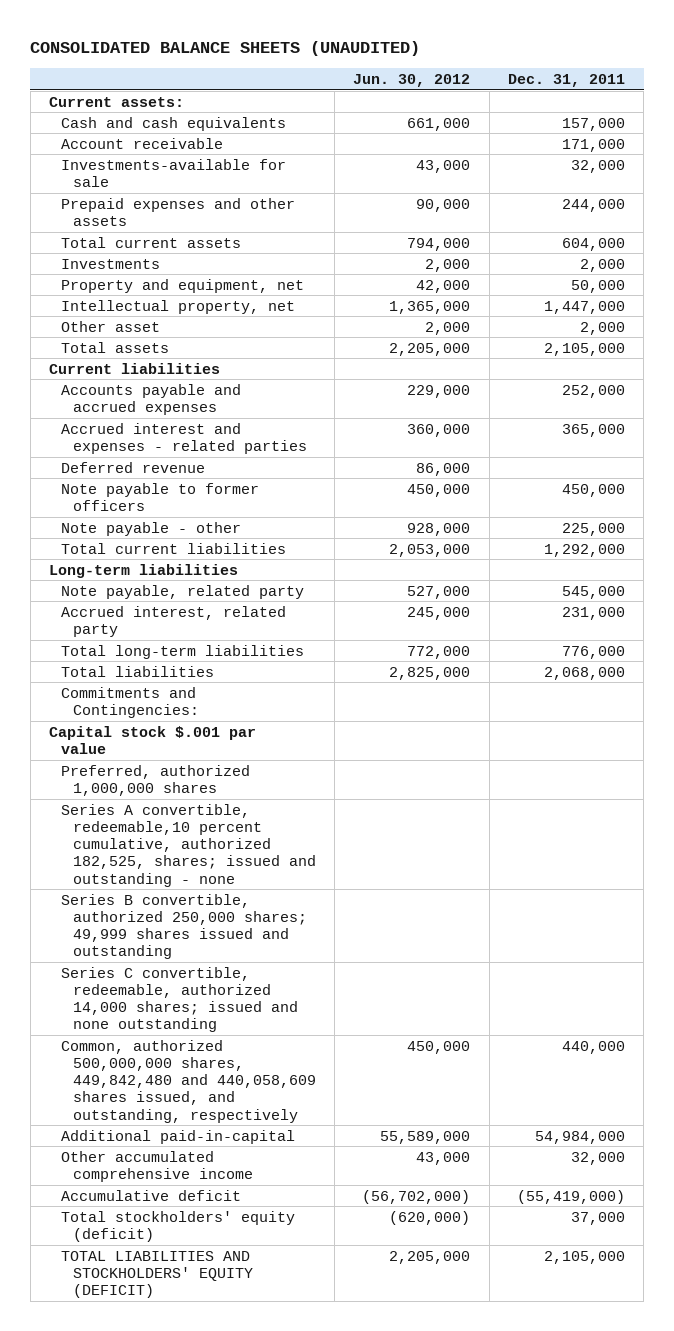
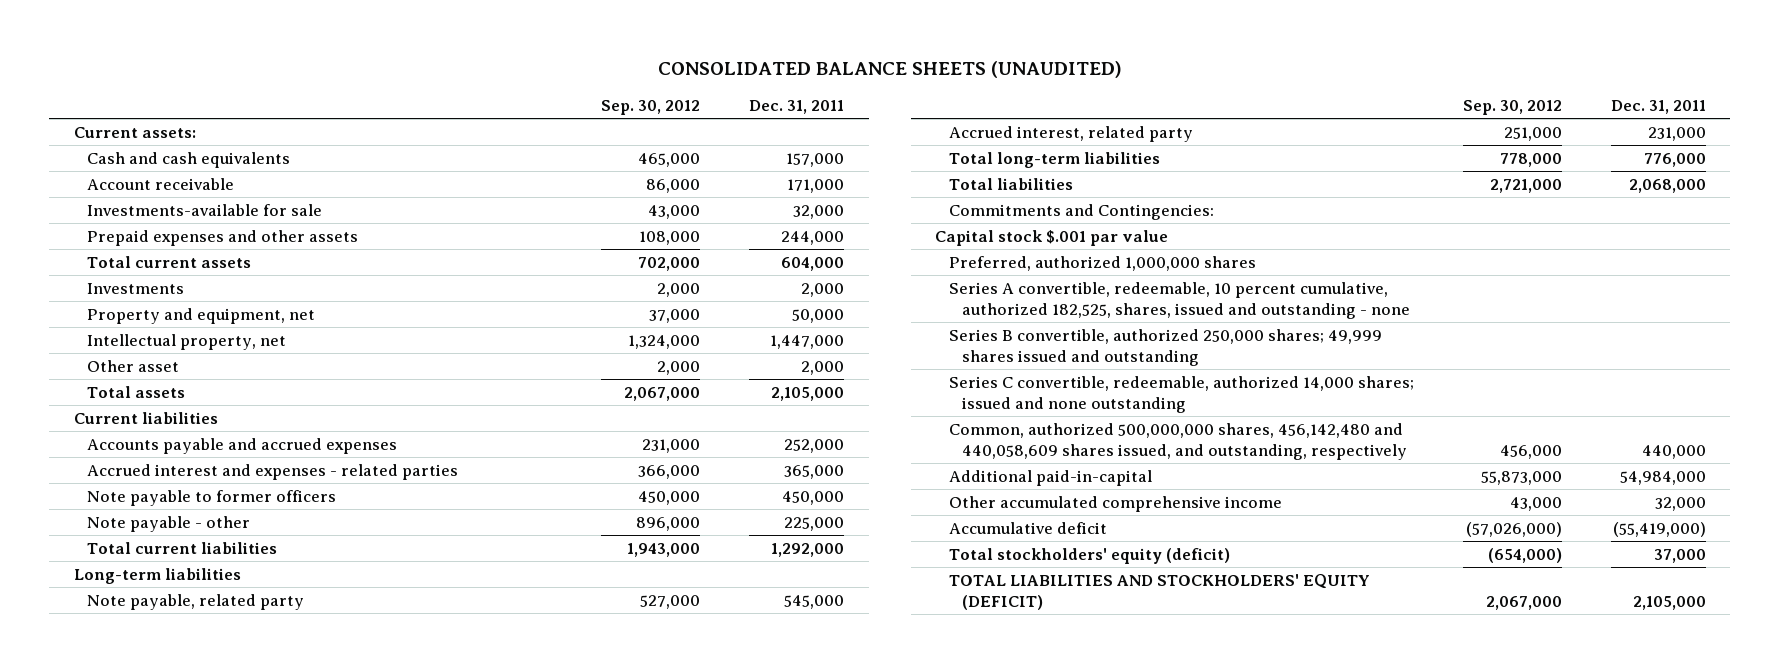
- | Jun. 30, 2012 | Dec. 31, 2011
+ | Sep. 30, 2012 | Dec. 31, 2011
- Deferred revenue | 86,000 |
- Series A convertible, redeemable,10 percent cumulative, authorized 182,525, shares; issued and outstanding - none
+ Series A convertible, redeemable, 10 percent cumulative, authorized 182,525, shares, issued and outstanding - none
- Common, authorized 500,000,000 shares, 449,842,480 and 440,058,609 shares issued, and outstanding, respectively | 450,000 | 440,000
+ Common, authorized 500,000,000 shares, 456,142,480 and 440,058,609 shares issued, and outstanding, respectively | 456,000 | 440,000

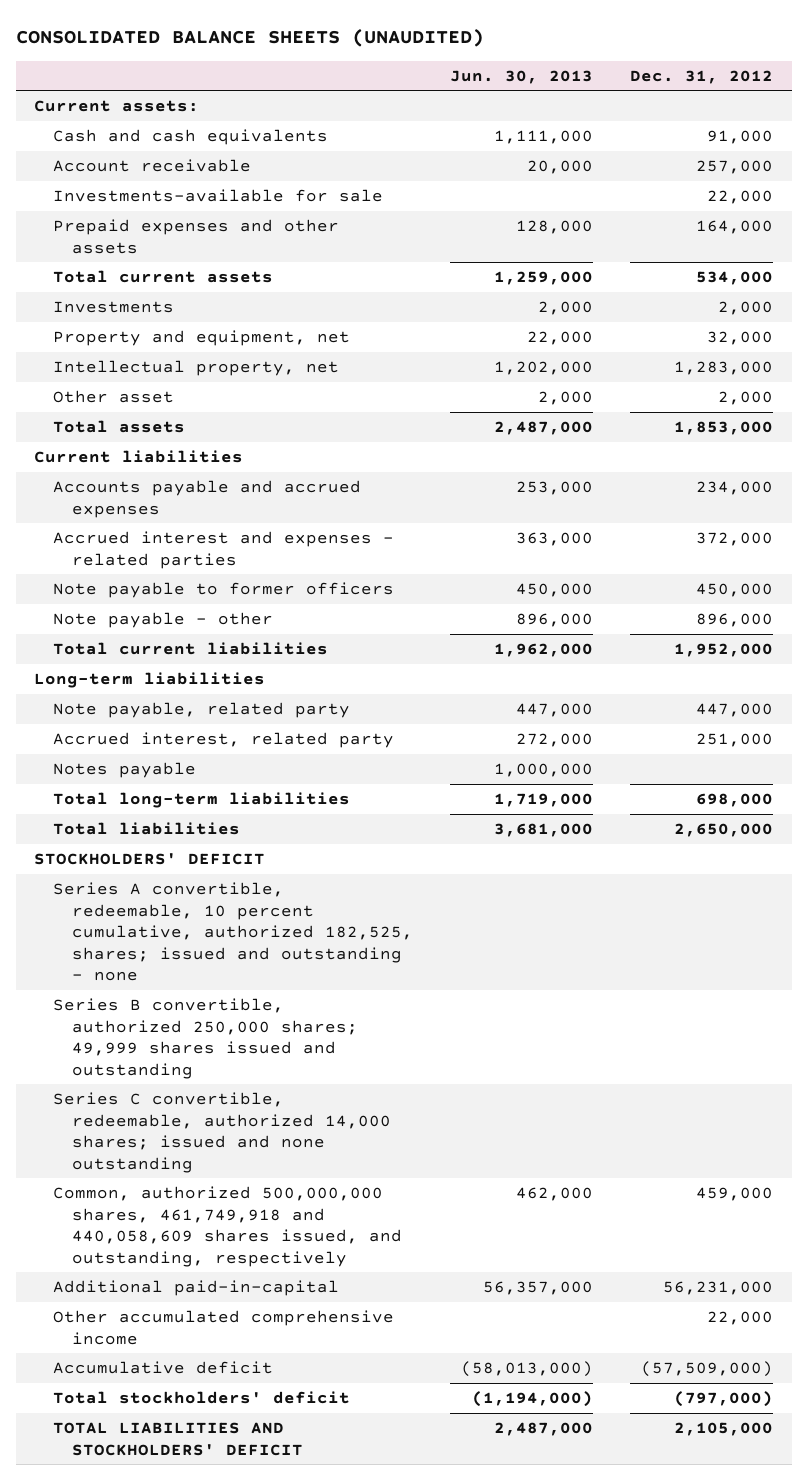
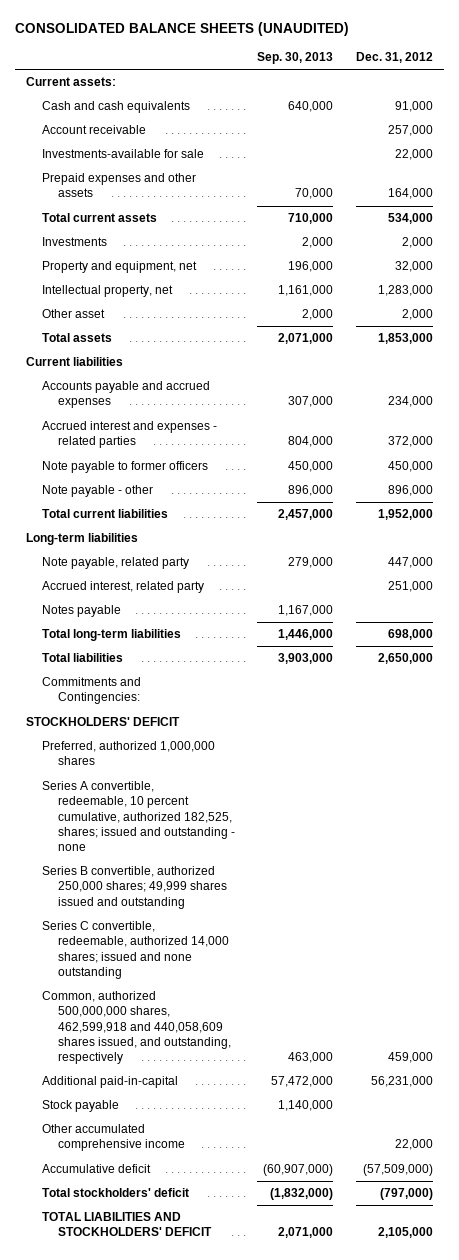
- | Jun. 30, 2013 | Dec. 31, 2012
+ | Sep. 30, 2013 | Dec. 31, 2012
+ Commitments and Contingencies:
+ Preferred, authorized 1,000,000 shares
- Common, authorized 500,000,000 shares, 461,749,918 and 440,058,609 shares issued, and outstanding, respectively | 462,000 | 459,000
+ Common, authorized 500,000,000 shares, 462,599,918 and 440,058,609 shares issued, and outstanding, respectively | 463,000 | 459,000
+ Stock payable | 1,140,000 |

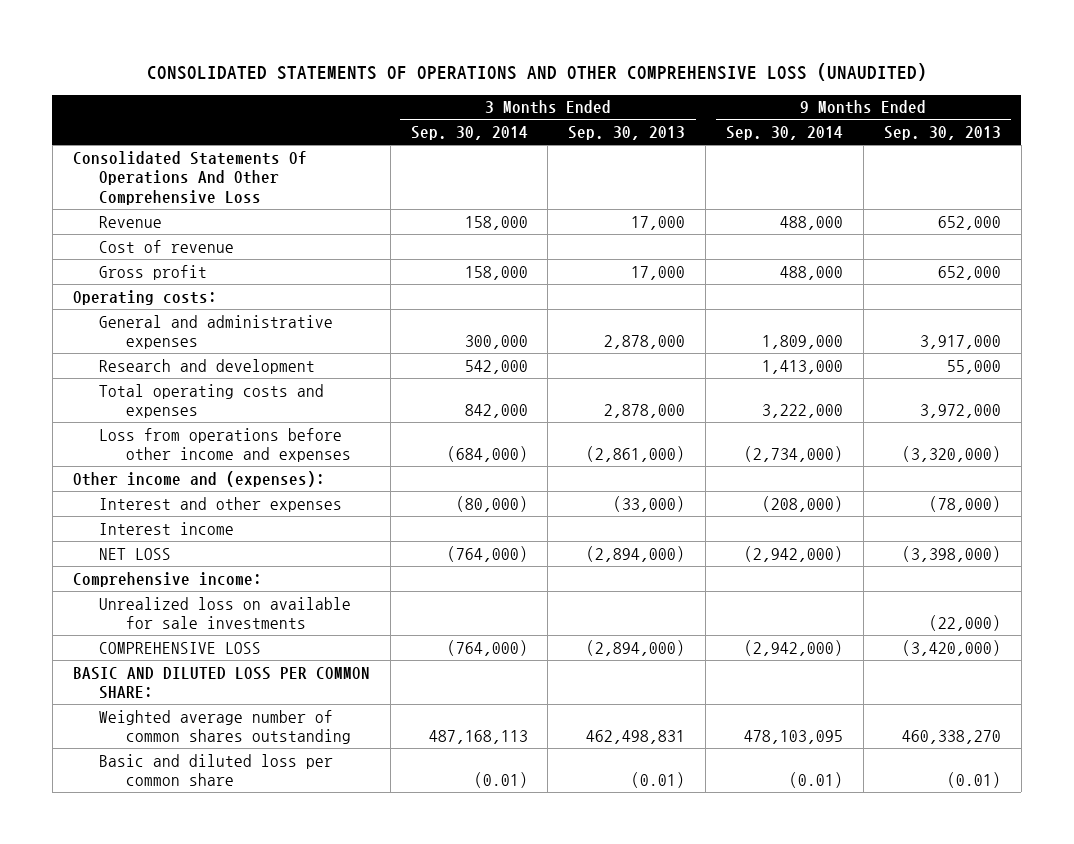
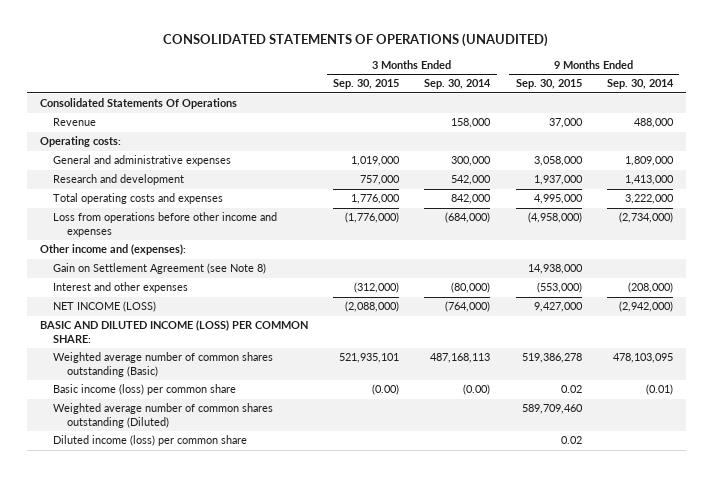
- CONSOLIDATED STATEMENTS OF OPERATIONS AND OTHER COMPREHENSIVE LOSS (UNAUDITED)
+ CONSOLIDATED STATEMENTS OF OPERATIONS (UNAUDITED)
- | 3 Months Ended Sep. 30, 2014 | 3 Months Ended Sep. 30, 2013 | 9 Months Ended Sep. 30, 2014 | 9 Months Ended Sep. 30, 2013
+ | 3 Months Ended Sep. 30, 2015 | 3 Months Ended Sep. 30, 2014 | 9 Months Ended Sep. 30, 2015 | 9 Months Ended Sep. 30, 2014
- Consolidated Statements Of Operations And Other Comprehensive Loss
+ Consolidated Statements Of Operations
- Cost of revenue
- Gross profit | 158,000 | 17,000 | 488,000 | 652,000
+ Gain on Settlement Agreement (see Note 8) | | | 14,938,000 |
- Interest income
- NET LOSS | (764,000) | (2,894,000) | (2,942,000) | (3,398,000)
- Comprehensive income:
- Unrealized loss on available for sale investments | | | | (22,000)
- COMPREHENSIVE LOSS | (764,000) | (2,894,000) | (2,942,000) | (3,420,000)
- BASIC AND DILUTED LOSS PER COMMON SHARE:
- Weighted average number of common shares outstanding | 487,168,113 | 462,498,831 | 478,103,095 | 460,338,270
- Basic and diluted loss per common share | (0.01) | (0.01) | (0.01) | (0.01)
+ NET INCOME (LOSS) | (2,088,000) | (764,000) | 9,427,000 | (2,942,000)
+ BASIC AND DILUTED INCOME (LOSS) PER COMMON SHARE:
+ Weighted average number of common shares outstanding (Basic) | 521,935,101 | 487,168,113 | 519,386,278 | 478,103,095
+ Basic income (loss) per common share | (0.00) | (0.00) | 0.02 | (0.01)
+ Weighted average number of common shares outstanding (Diluted) | | | 589,709,460 |
+ Diluted income (loss) per common share | | | 0.02 |

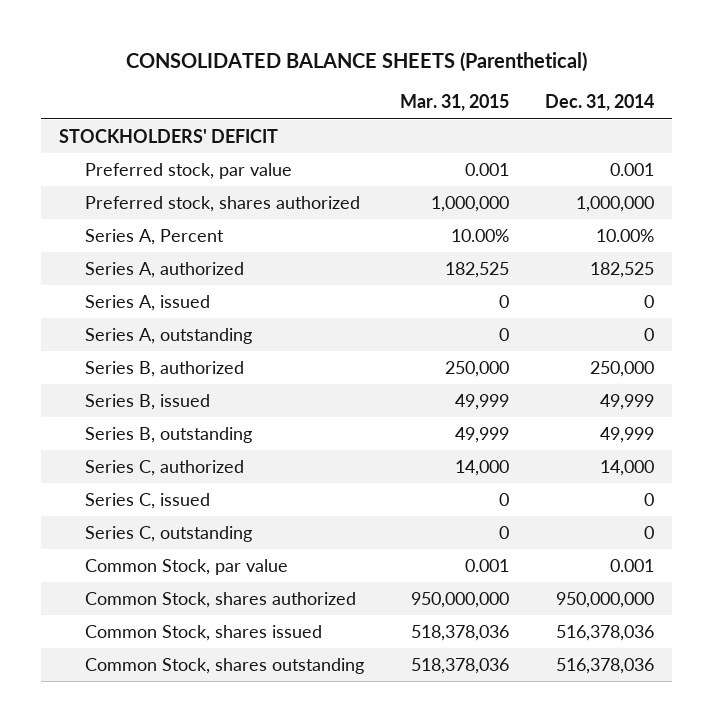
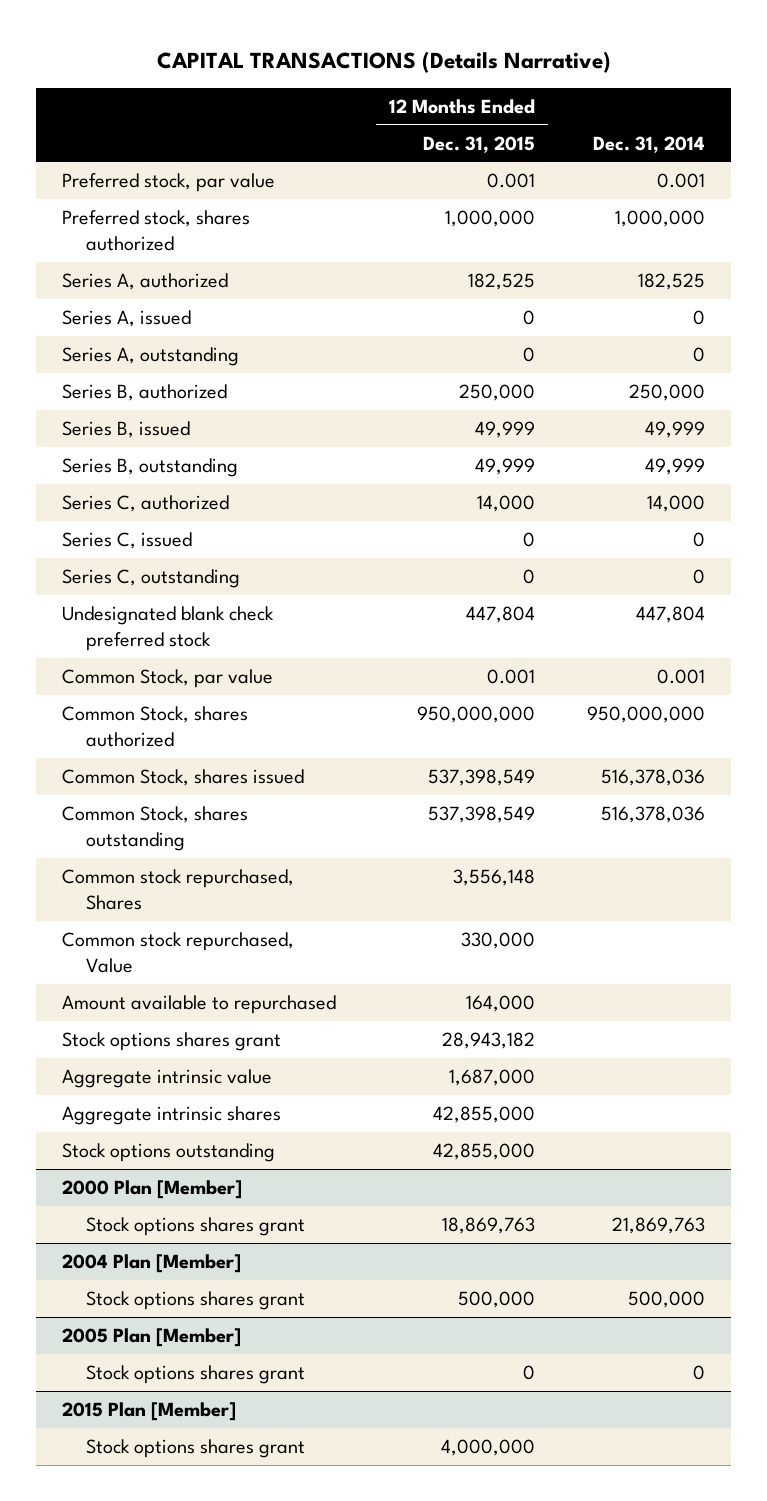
- CONSOLIDATED BALANCE SHEETS (Parenthetical)
+ CAPITAL TRANSACTIONS (Details Narrative)
- | Mar. 31, 2015 | Dec. 31, 2014
+ | 12 Months Ended Dec. 31, 2015 | Dec. 31, 2014
- STOCKHOLDERS' DEFICIT
- Series A, Percent | 10.00% | 10.00%
+ Undesignated blank check preferred stock | 447,804 | 447,804
+ Common stock repurchased, Shares | 3,556,148 |
+ Common stock repurchased, Value | 330,000 |
+ Amount available to repurchased | 164,000 |
+ Stock options shares grant | 28,943,182 |
+ Aggregate intrinsic value | 1,687,000 |
+ Aggregate intrinsic shares | 42,855,000 |
+ Stock options outstanding | 42,855,000 |
+ 2000 Plan [Member]
+ Stock options shares grant | 18,869,763 | 21,869,763
+ 2004 Plan [Member]
+ Stock options shares grant | 500,000 | 500,000
+ 2005 Plan [Member]
+ Stock options shares grant | 0 | 0
+ 2015 Plan [Member]
+ Stock options shares grant | 4,000,000 |

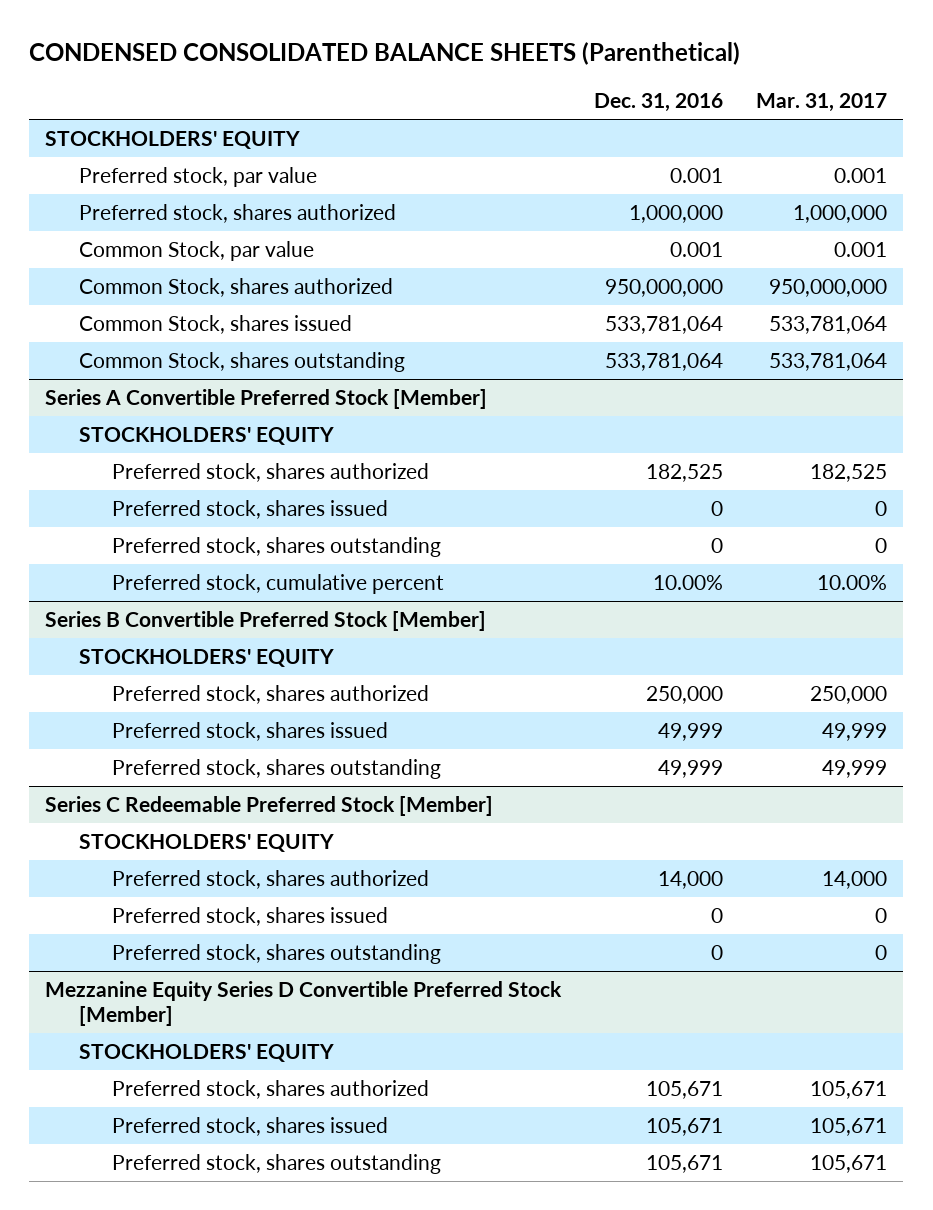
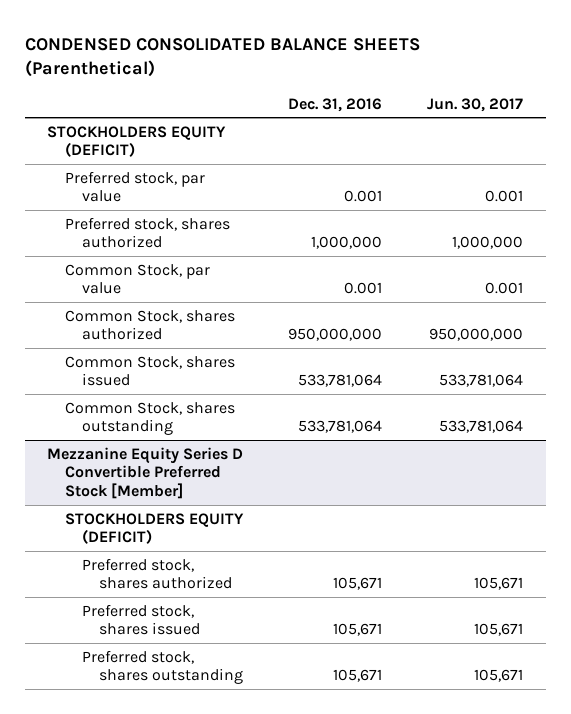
- | Dec. 31, 2016 | Mar. 31, 2017
+ | Dec. 31, 2016 | Jun. 30, 2017
- STOCKHOLDERS' EQUITY
+ STOCKHOLDERS EQUITY (DEFICIT)
- Series A Convertible Preferred Stock [Member]
- STOCKHOLDERS' EQUITY
- Preferred stock, shares authorized | 182,525 | 182,525
- Preferred stock, shares issued | 0 | 0
- Preferred stock, shares outstanding | 0 | 0
- Preferred stock, cumulative percent | 10.00% | 10.00%
- Series B Convertible Preferred Stock [Member]
- STOCKHOLDERS' EQUITY
- Preferred stock, shares authorized | 250,000 | 250,000
- Preferred stock, shares issued | 49,999 | 49,999
- Preferred stock, shares outstanding | 49,999 | 49,999
- Series C Redeemable Preferred Stock [Member]
- STOCKHOLDERS' EQUITY
- Preferred stock, shares authorized | 14,000 | 14,000
- Preferred stock, shares issued | 0 | 0
- Preferred stock, shares outstanding | 0 | 0
@ Mezzanine Equity Series D Convertible Preferred Stock [Member]
- STOCKHOLDERS' EQUITY
+ STOCKHOLDERS EQUITY (DEFICIT)

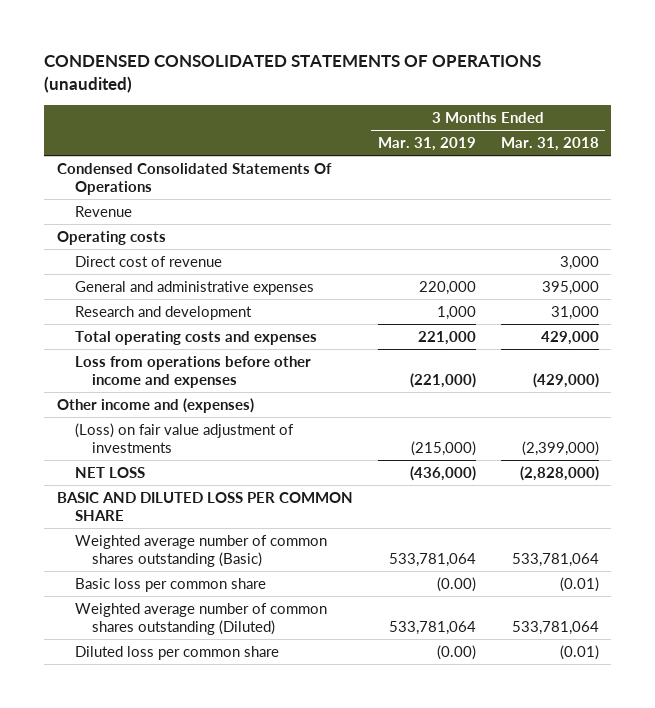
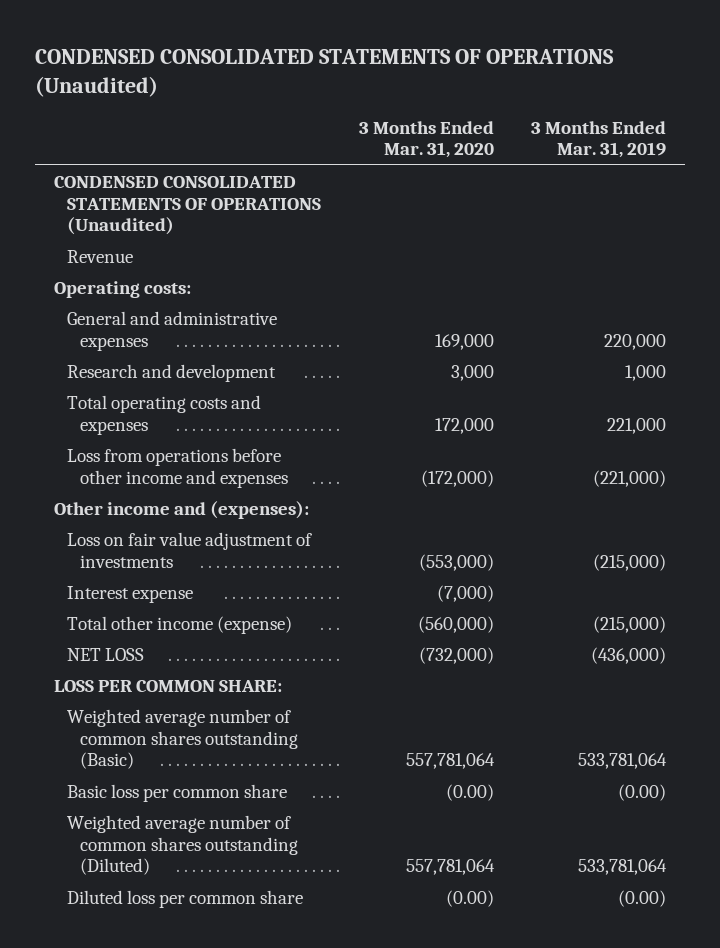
- CONDENSED CONSOLIDATED STATEMENTS OF OPERATIONS (unaudited)
+ CONDENSED CONSOLIDATED STATEMENTS OF OPERATIONS (Unaudited)
- | 3 Months Ended Mar. 31, 2019 | 3 Months Ended Mar. 31, 2018
+ | 3 Months Ended Mar. 31, 2020 | 3 Months Ended Mar. 31, 2019
- Condensed Consolidated Statements Of Operations
+ CONDENSED CONSOLIDATED STATEMENTS OF OPERATIONS (Unaudited)
- Operating costs
- Direct cost of revenue | | 3,000
+ Operating costs:
- Other income and (expenses)
- (Loss) on fair value adjustment of investments | (215,000) | (2,399,000)
+ Other income and (expenses):
+ Loss on fair value adjustment of investments | (553,000) | (215,000)
+ Interest expense | (7,000) |
+ Total other income (expense) | (560,000) | (215,000)
- BASIC AND DILUTED LOSS PER COMMON SHARE
+ LOSS PER COMMON SHARE:

